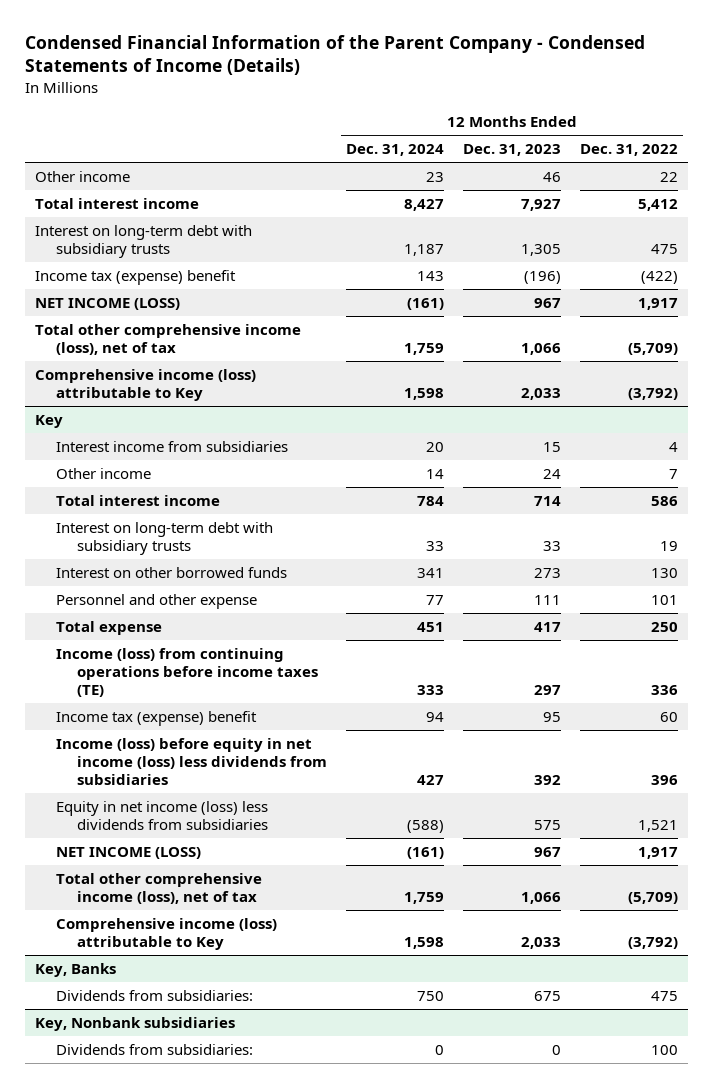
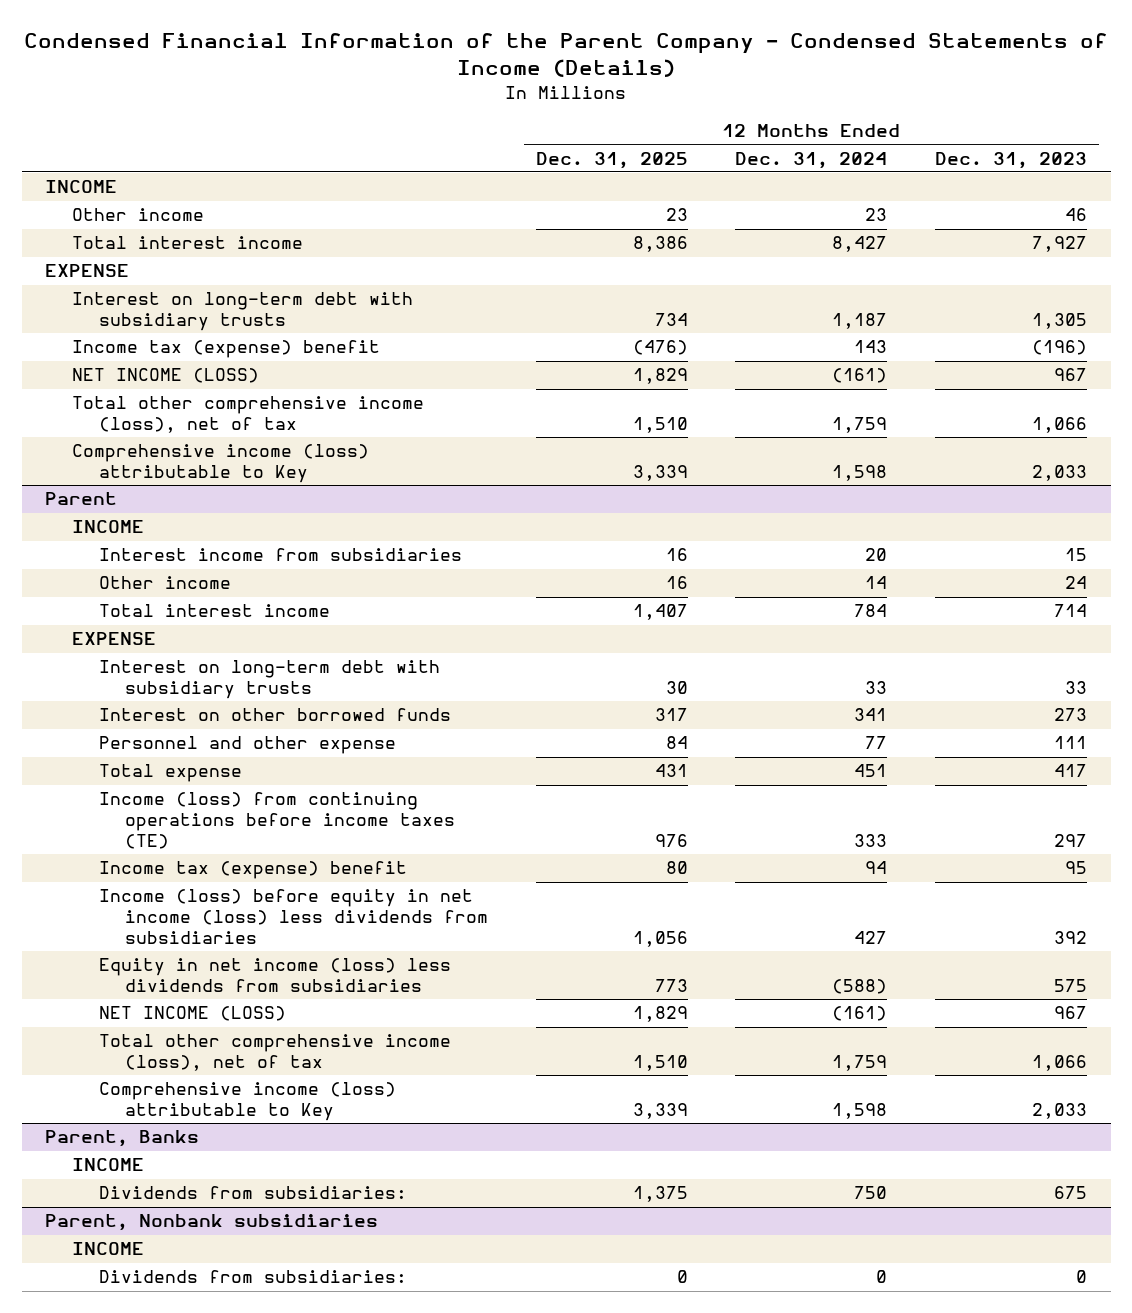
- | 12 Months Ended Dec. 31, 2024 | 12 Months Ended Dec. 31, 2023 | 12 Months Ended Dec. 31, 2022
+ | 12 Months Ended Dec. 31, 2025 | 12 Months Ended Dec. 31, 2024 | 12 Months Ended Dec. 31, 2023
+ INCOME
+ EXPENSE
- Key
+ Parent
+ INCOME
+ EXPENSE
- Key, Banks
+ Parent, Banks
+ INCOME
- Key, Nonbank subsidiaries
+ Parent, Nonbank subsidiaries
+ INCOME

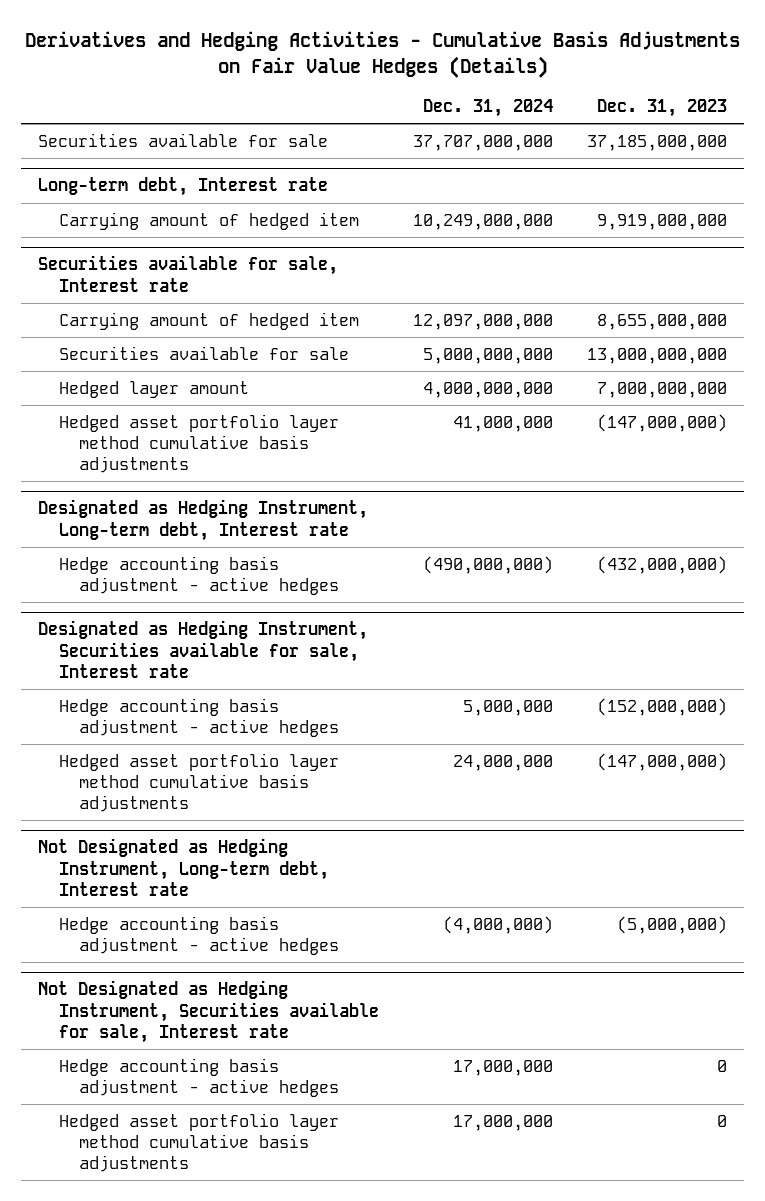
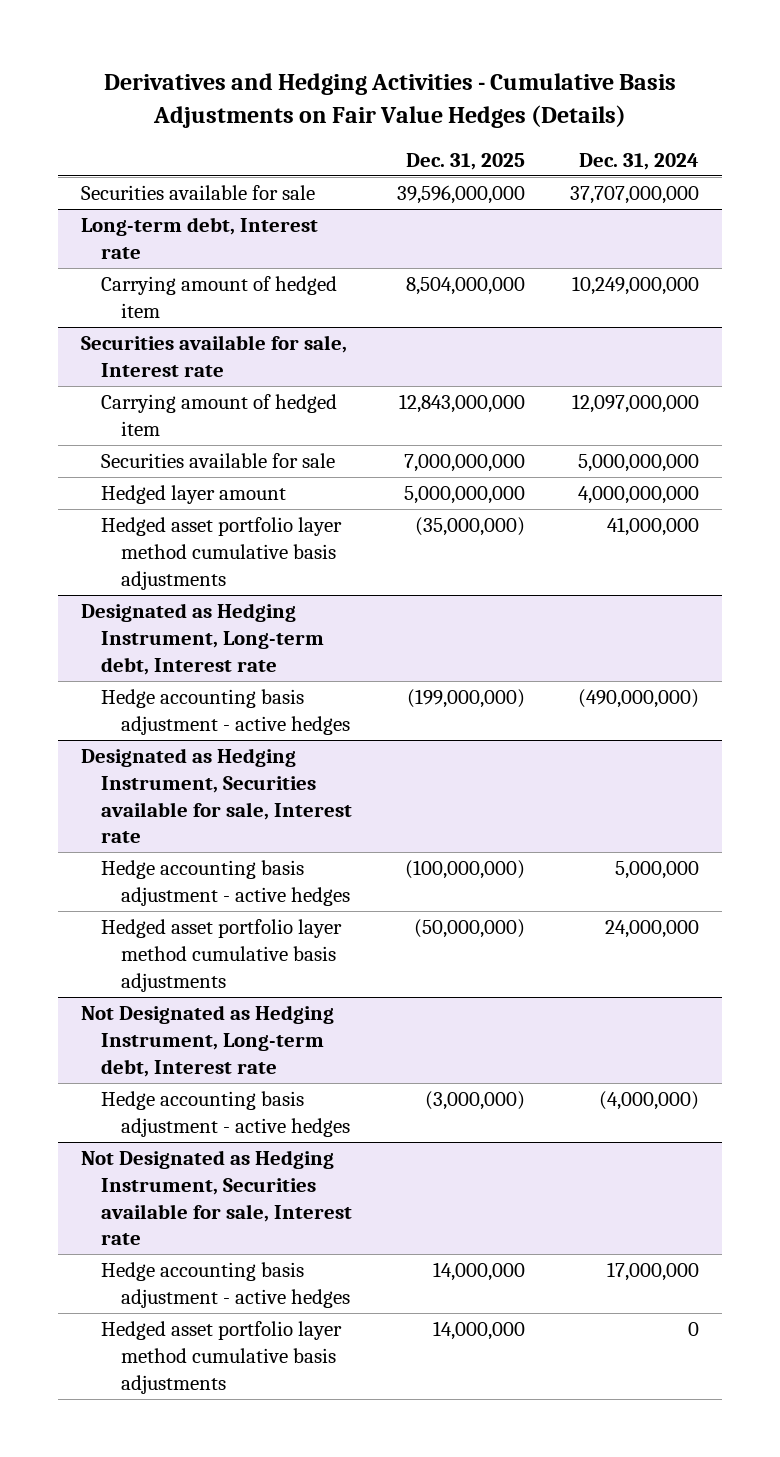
- | Dec. 31, 2024 | Dec. 31, 2023
+ | Dec. 31, 2025 | Dec. 31, 2024
@ Not Designated as Hedging Instrument, Securities available for sale, Interest rate
- Hedged asset portfolio layer method cumulative basis adjustments | 17,000,000 | 0
+ Hedged asset portfolio layer method cumulative basis adjustments | 14,000,000 | 0

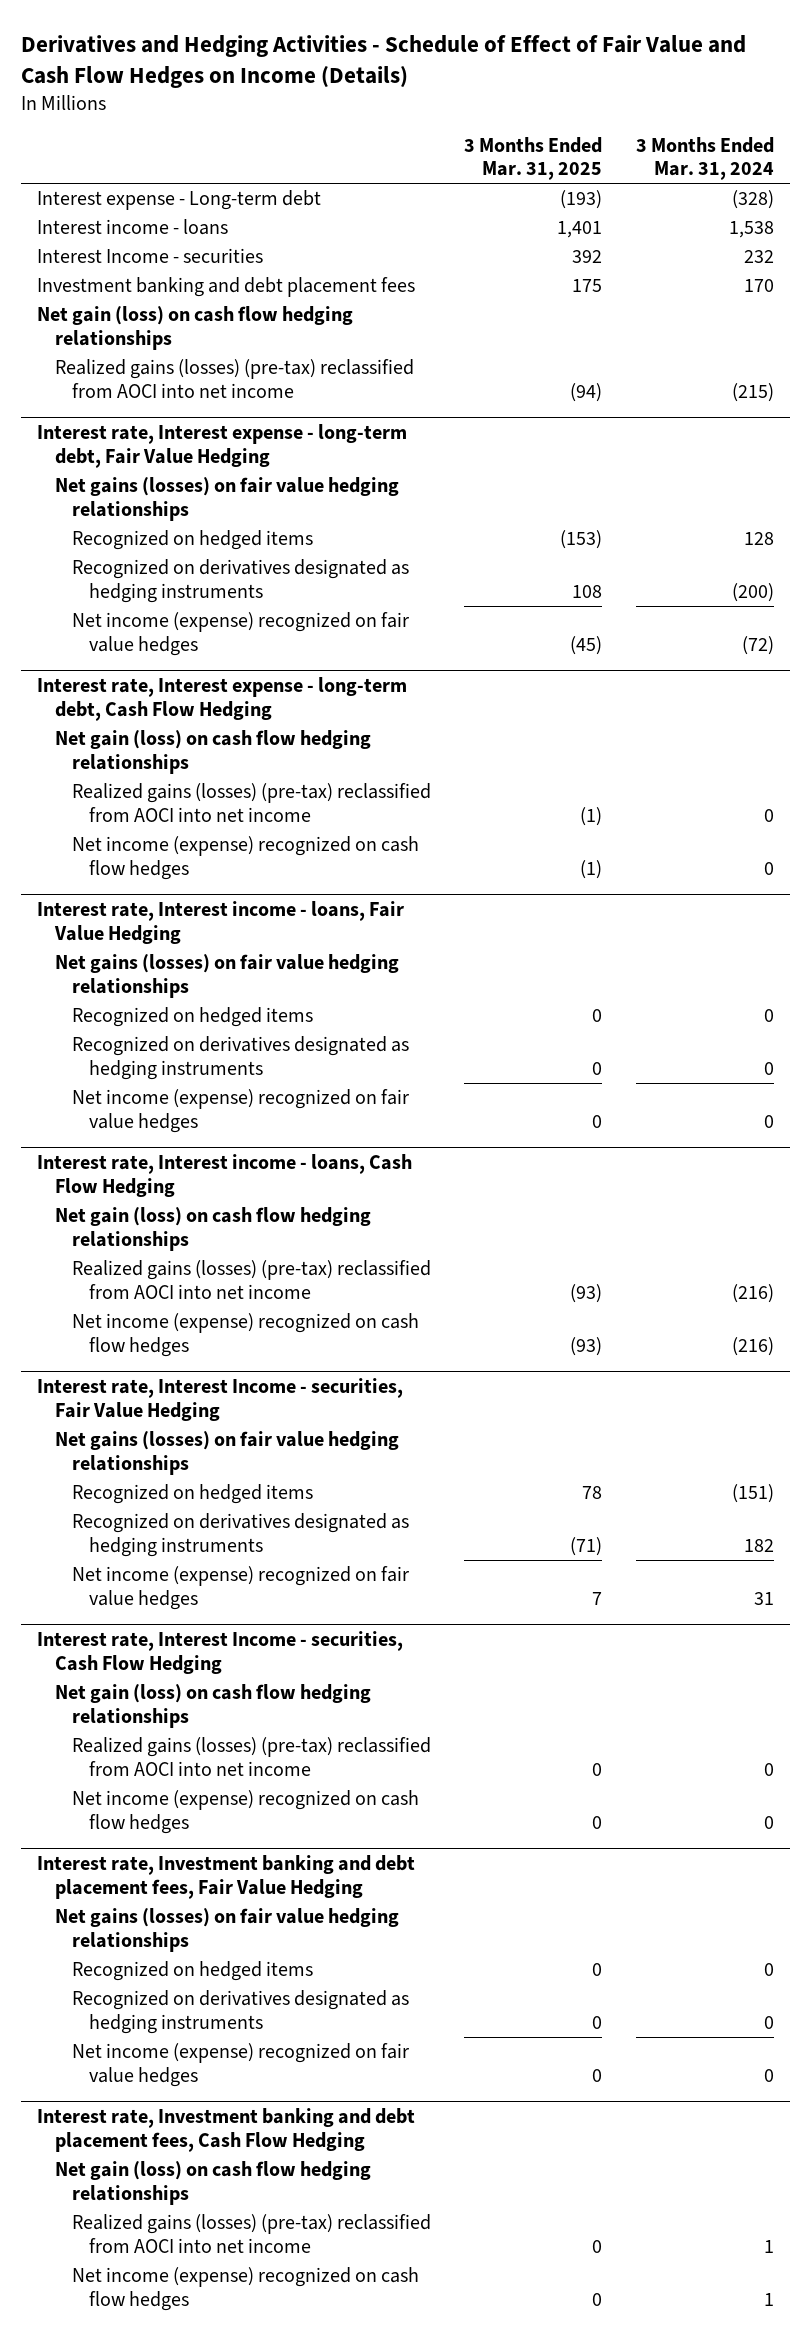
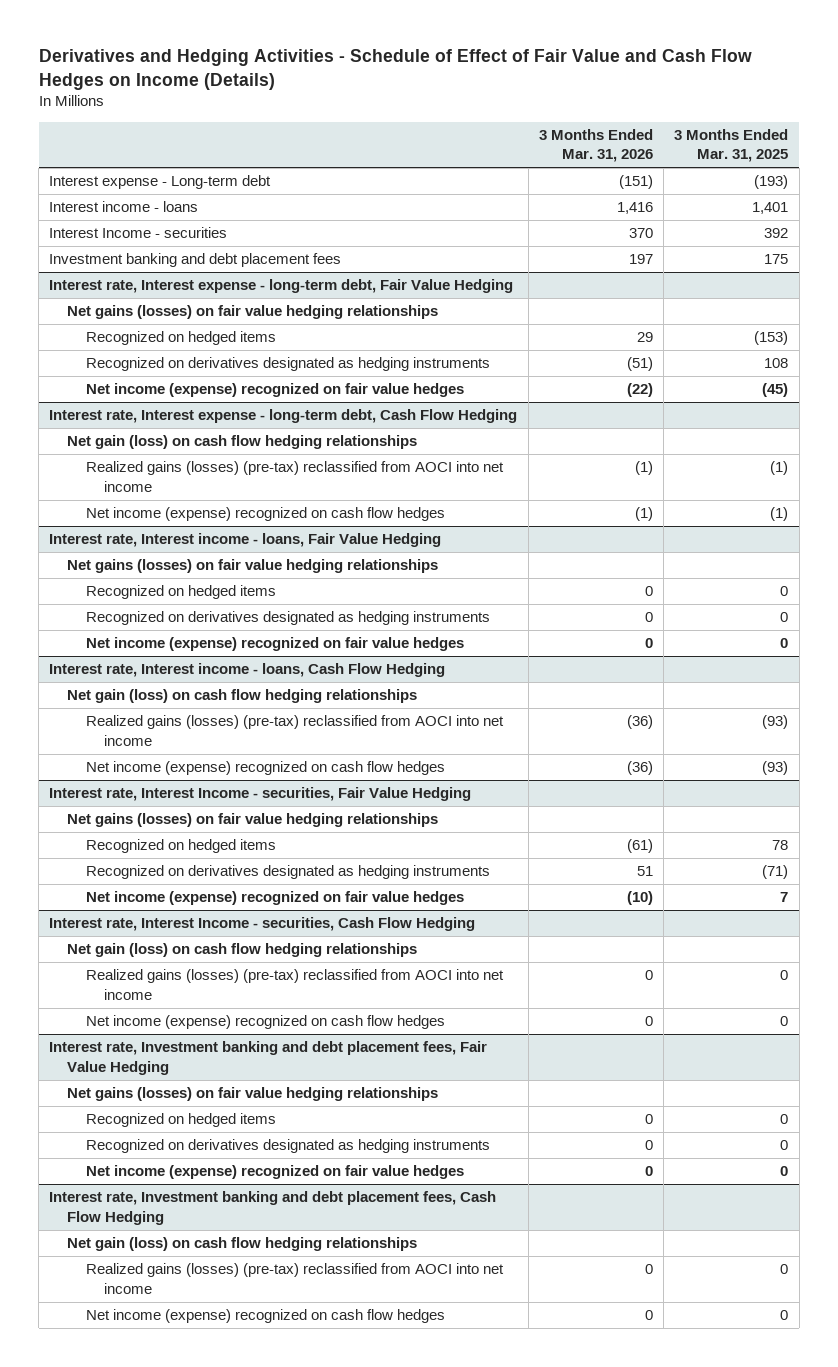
- | 3 Months Ended Mar. 31, 2025 | 3 Months Ended Mar. 31, 2024
+ | 3 Months Ended Mar. 31, 2026 | 3 Months Ended Mar. 31, 2025
- Net gain (loss) on cash flow hedging relationships
- Realized gains (losses) (pre-tax) reclassified from AOCI into net income | (94) | (215)

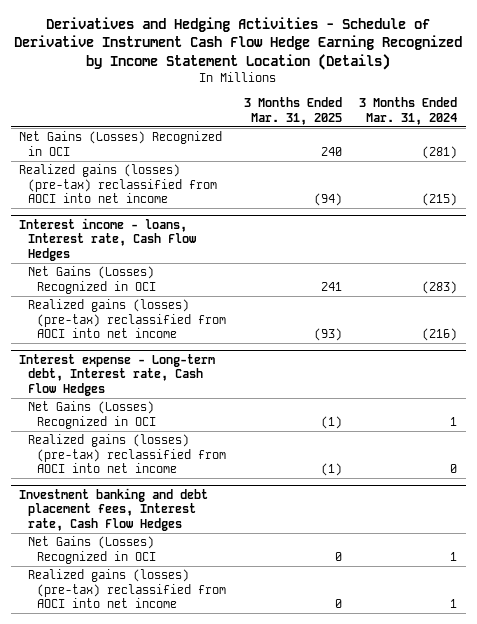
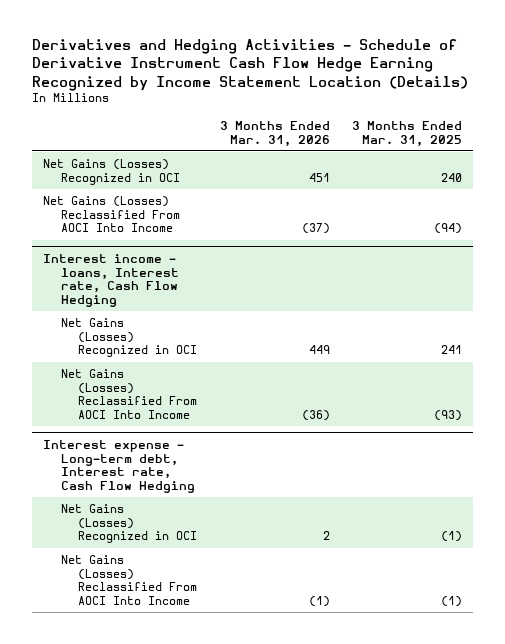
- | 3 Months Ended Mar. 31, 2025 | 3 Months Ended Mar. 31, 2024
+ | 3 Months Ended Mar. 31, 2026 | 3 Months Ended Mar. 31, 2025
- Realized gains (losses) (pre-tax) reclassified from AOCI into net income | (94) | (215)
- Interest income - loans, Interest rate, Cash Flow Hedges
+ Net Gains (Losses) Reclassified From AOCI Into Income | (37) | (94)
+ Interest income - loans, Interest rate, Cash Flow Hedging
- Realized gains (losses) (pre-tax) reclassified from AOCI into net income | (93) | (216)
- Interest expense - Long-term debt, Interest rate, Cash Flow Hedges
+ Net Gains (Losses) Reclassified From AOCI Into Income | (36) | (93)
+ Interest expense - Long-term debt, Interest rate, Cash Flow Hedging
- Realized gains (losses) (pre-tax) reclassified from AOCI into net income | (1) | 0
- Investment banking and debt placement fees, Interest rate, Cash Flow Hedges
- Net Gains (Losses) Recognized in OCI | 0 | 1
- Realized gains (losses) (pre-tax) reclassified from AOCI into net income | 0 | 1
+ Net Gains (Losses) Reclassified From AOCI Into Income | (1) | (1)

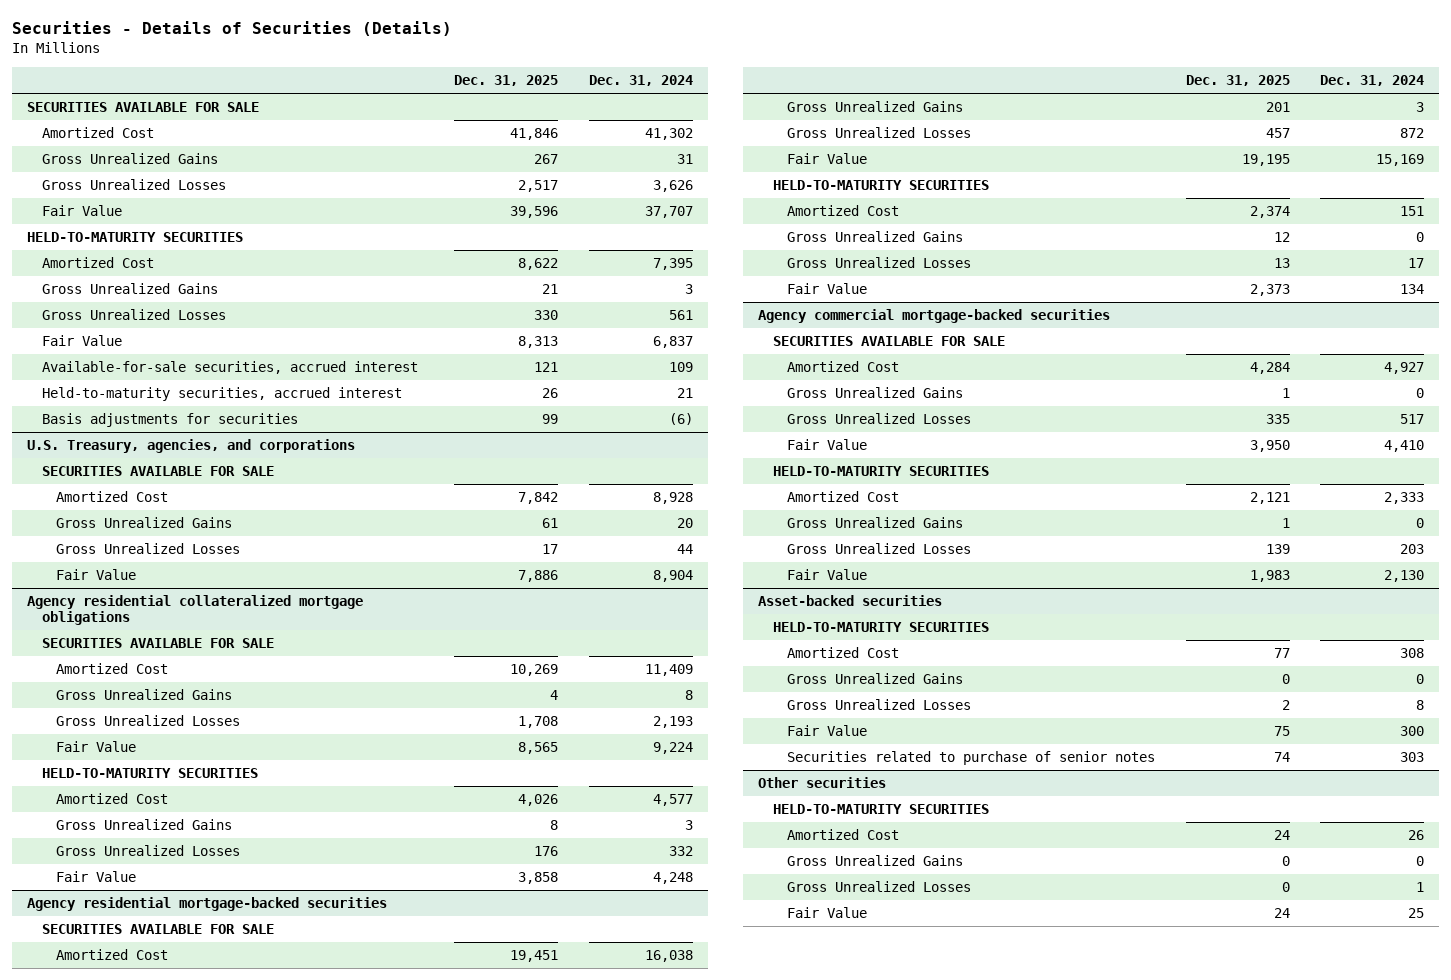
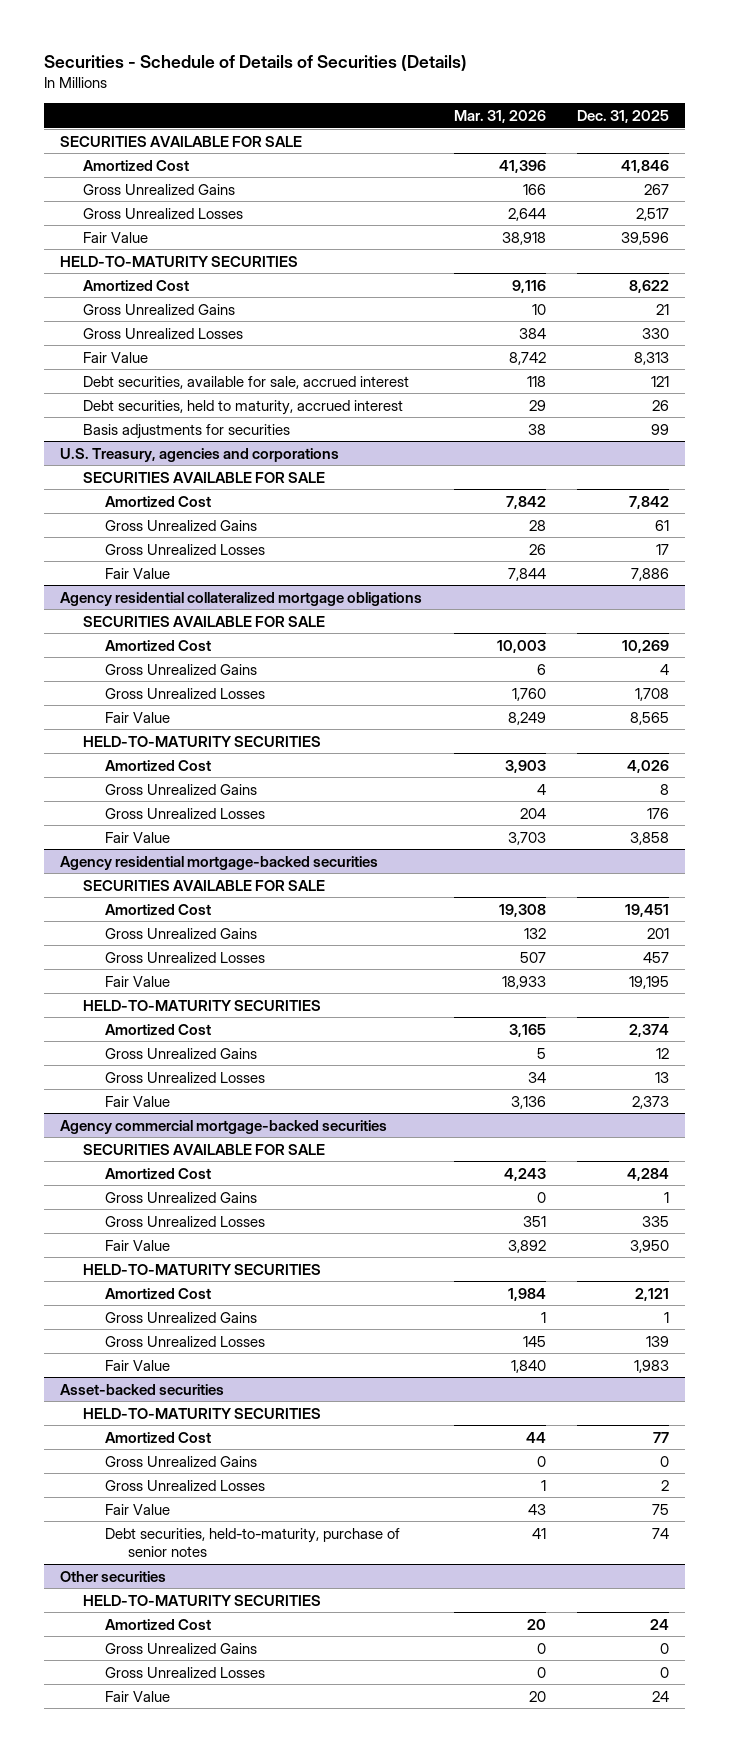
- Securities - Details of Securities (Details)
+ Securities - Schedule of Details of Securities (Details)
- | Dec. 31, 2025 | Dec. 31, 2024
+ | Mar. 31, 2026 | Dec. 31, 2025
- Available-for-sale securities, accrued interest | 121 | 109
- Held-to-maturity securities, accrued interest | 26 | 21
+ Debt securities, available for sale, accrued interest | 118 | 121
+ Debt securities, held to maturity, accrued interest | 29 | 26
- U.S. Treasury, agencies, and corporations
+ U.S. Treasury, agencies and corporations
@ Asset-backed securities
- Securities related to purchase of senior notes | 74 | 303
+ Debt securities, held-to-maturity, purchase of senior notes | 41 | 74

